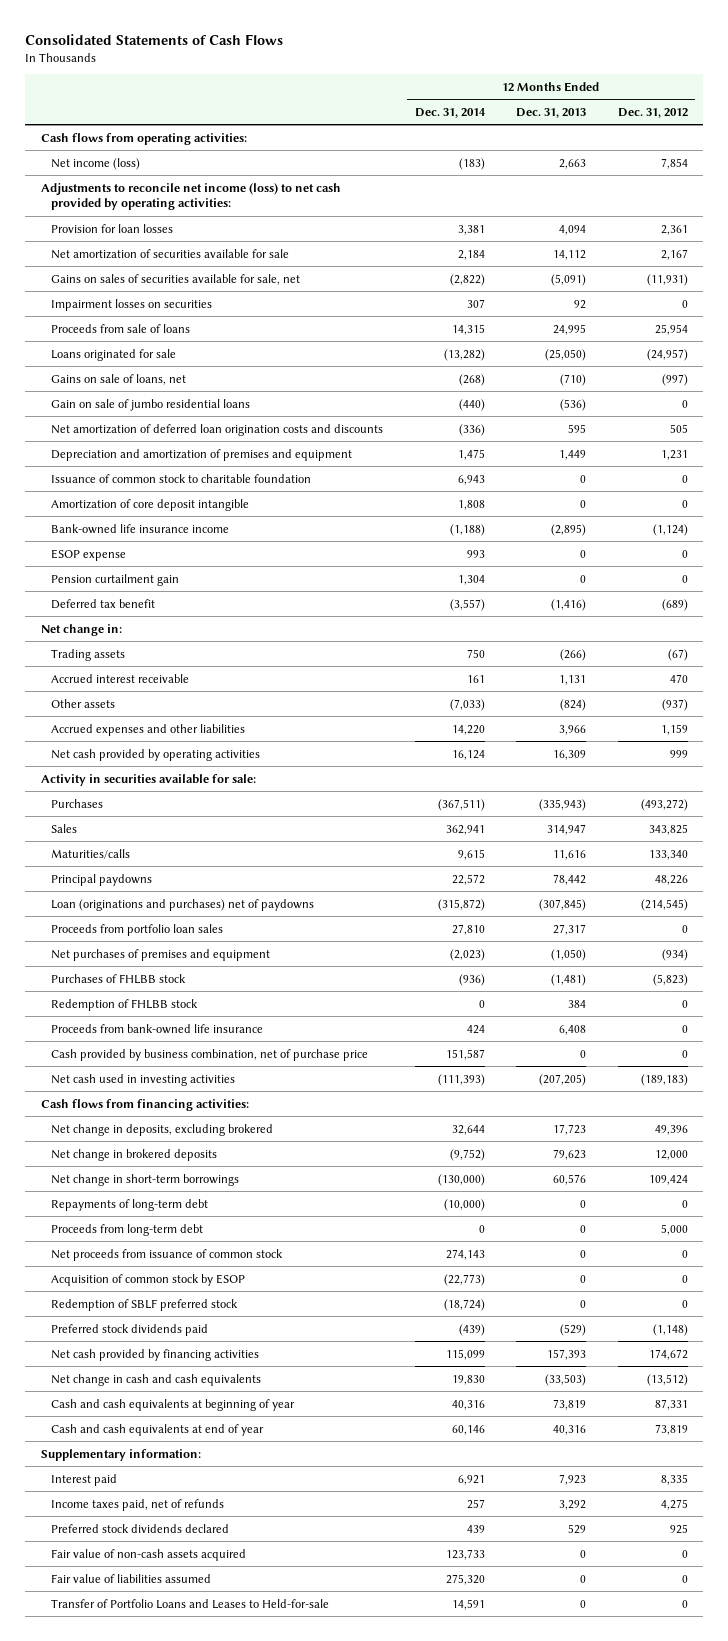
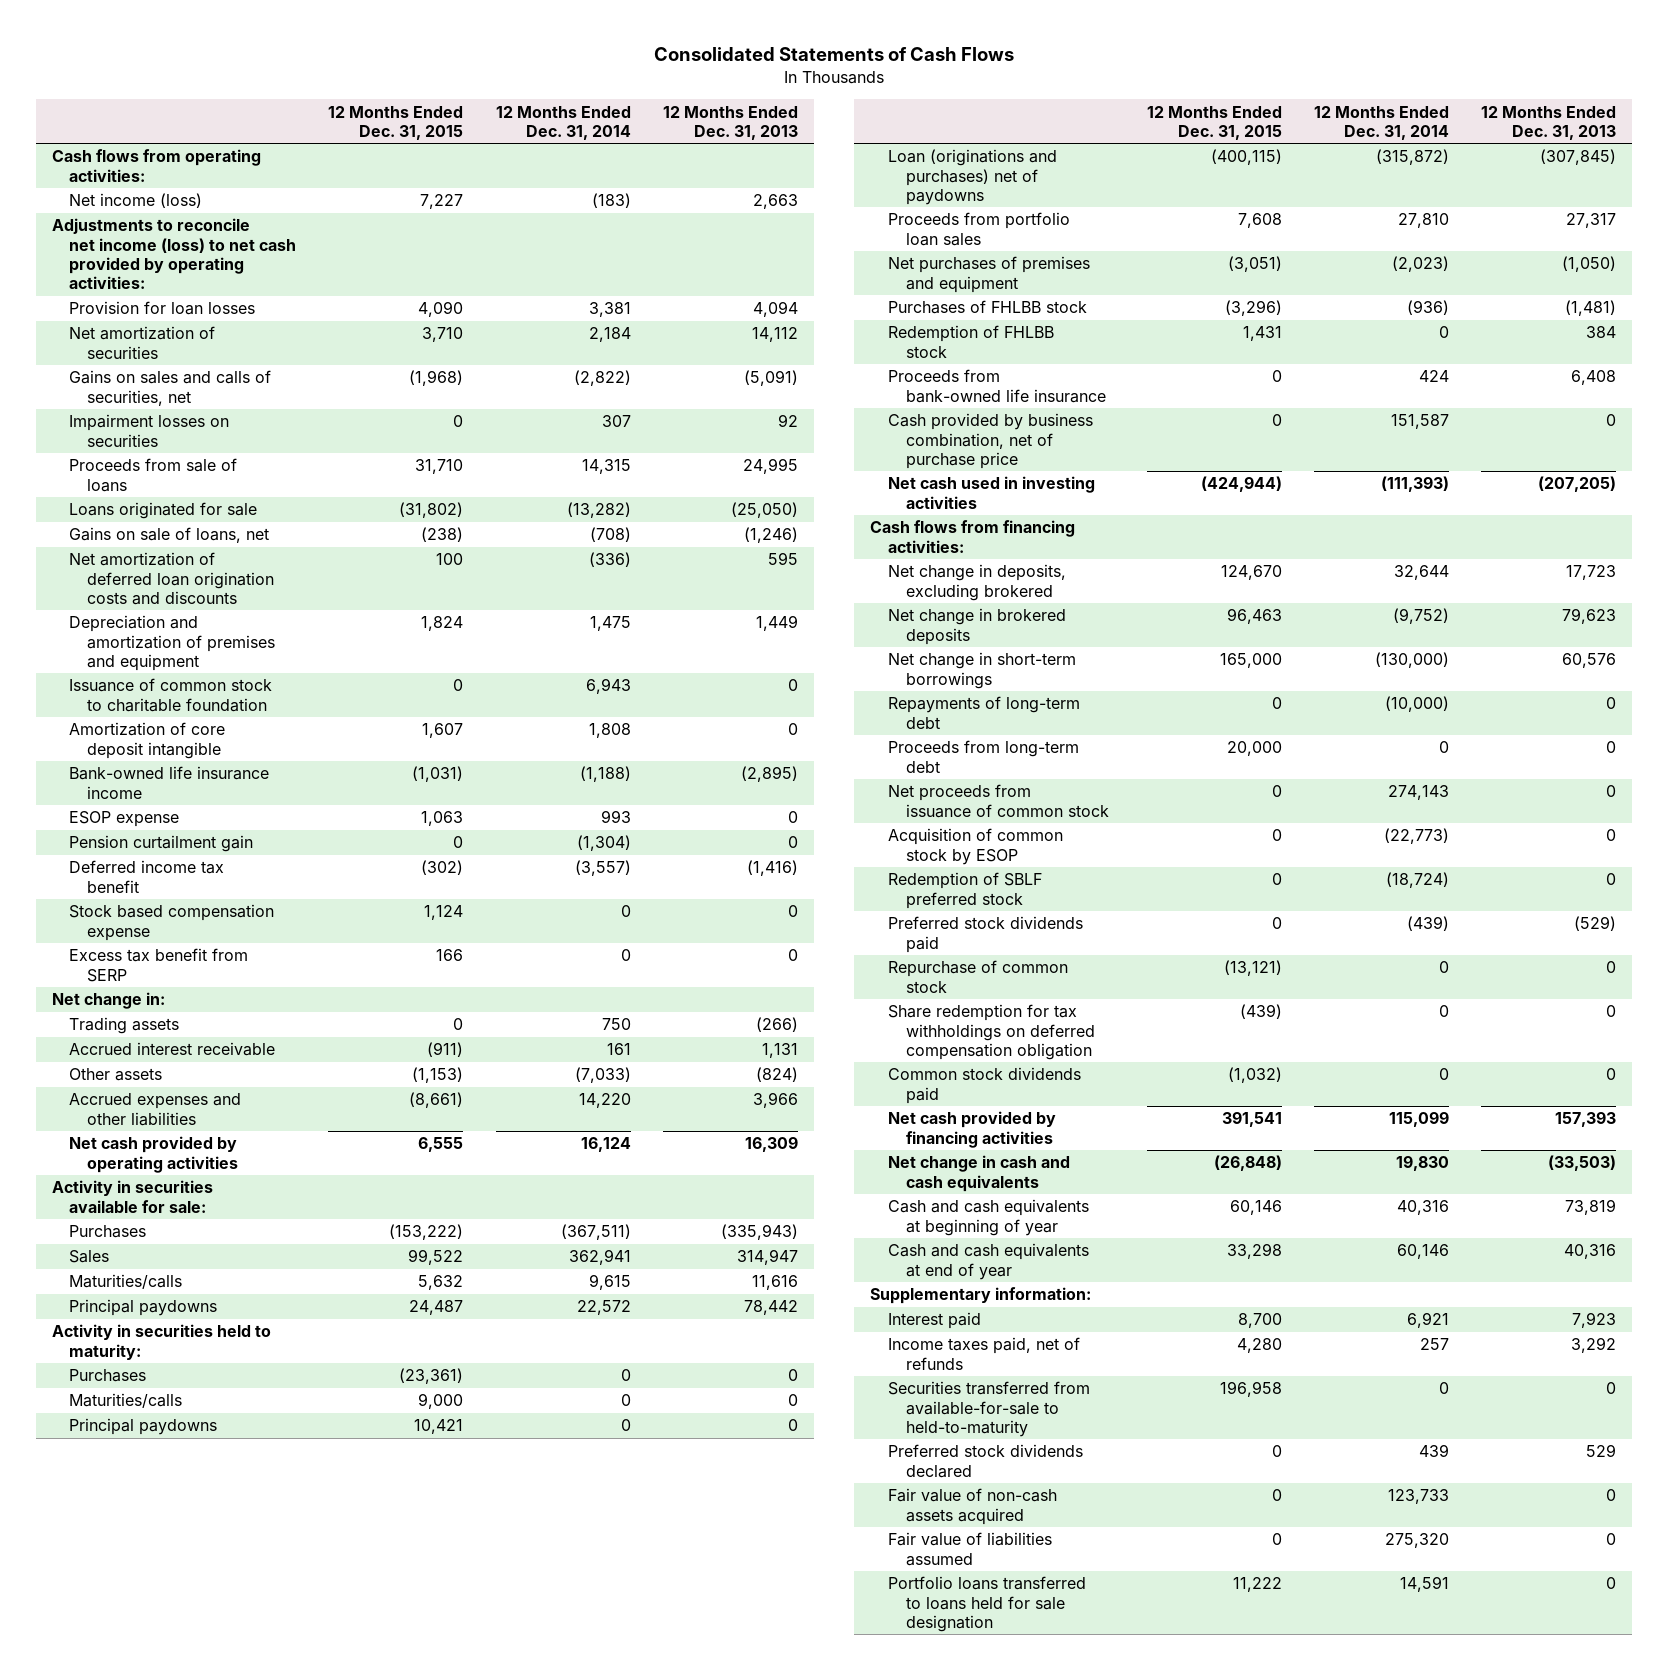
- | 12 Months Ended Dec. 31, 2014 | 12 Months Ended Dec. 31, 2013 | 12 Months Ended Dec. 31, 2012
+ | 12 Months Ended Dec. 31, 2015 | 12 Months Ended Dec. 31, 2014 | 12 Months Ended Dec. 31, 2013
- Net amortization of securities available for sale | 2,184 | 14,112 | 2,167
- Gains on sales of securities available for sale, net | (2,822) | (5,091) | (11,931)
+ Net amortization of securities | 3,710 | 2,184 | 14,112
+ Gains on sales and calls of securities, net | (1,968) | (2,822) | (5,091)
- Gains on sale of loans, net | (268) | (710) | (997)
- Gain on sale of jumbo residential loans | (440) | (536) | 0
+ Gains on sale of loans, net | (238) | (708) | (1,246)
- Pension curtailment gain | 1,304 | 0 | 0
- Deferred tax benefit | (3,557) | (1,416) | (689)
+ Pension curtailment gain | 0 | (1,304) | 0
+ Deferred income tax benefit | (302) | (3,557) | (1,416)
+ Stock based compensation expense | 1,124 | 0 | 0
+ Excess tax benefit from SERP | 166 | 0 | 0
+ Activity in securities held to maturity:
+ Purchases | (23,361) | 0 | 0
+ Maturities/calls | 9,000 | 0 | 0
+ Principal paydowns | 10,421 | 0 | 0
+ Repurchase of common stock | (13,121) | 0 | 0
+ Share redemption for tax withholdings on deferred compensation obligation | (439) | 0 | 0
+ Common stock dividends paid | (1,032) | 0 | 0
+ Securities transferred from available-for-sale to held-to-maturity | 196,958 | 0 | 0
- Transfer of Portfolio Loans and Leases to Held-for-sale | 14,591 | 0 | 0
+ Portfolio loans transferred to loans held for sale designation | 11,222 | 14,591 | 0

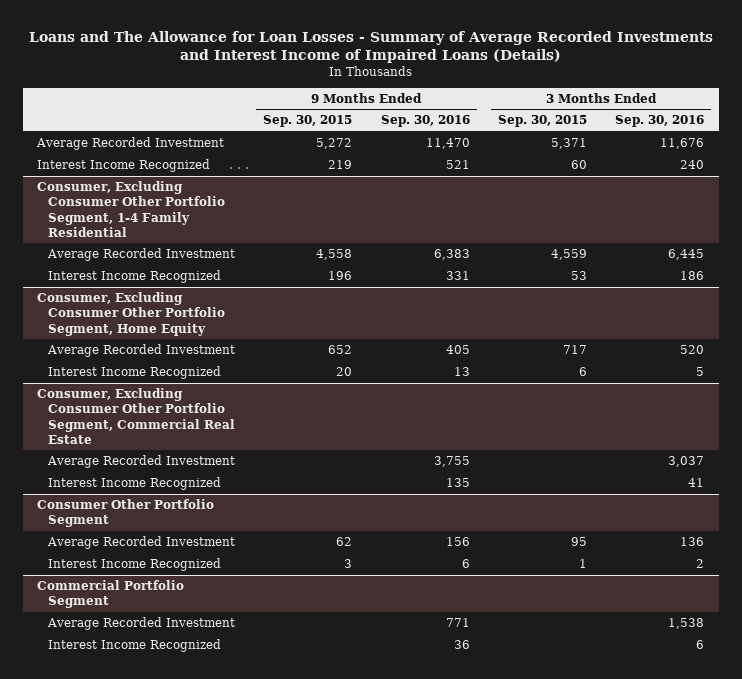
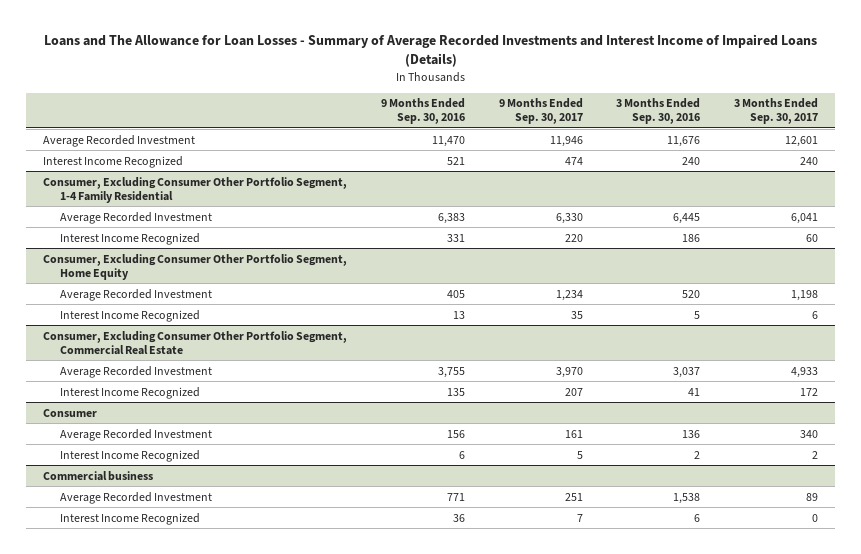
- | 9 Months Ended Sep. 30, 2015 | 9 Months Ended Sep. 30, 2016 | 3 Months Ended Sep. 30, 2015 | 3 Months Ended Sep. 30, 2016
+ | 9 Months Ended Sep. 30, 2016 | 9 Months Ended Sep. 30, 2017 | 3 Months Ended Sep. 30, 2016 | 3 Months Ended Sep. 30, 2017
- Consumer Other Portfolio Segment
+ Consumer
- Commercial Portfolio Segment
+ Commercial business

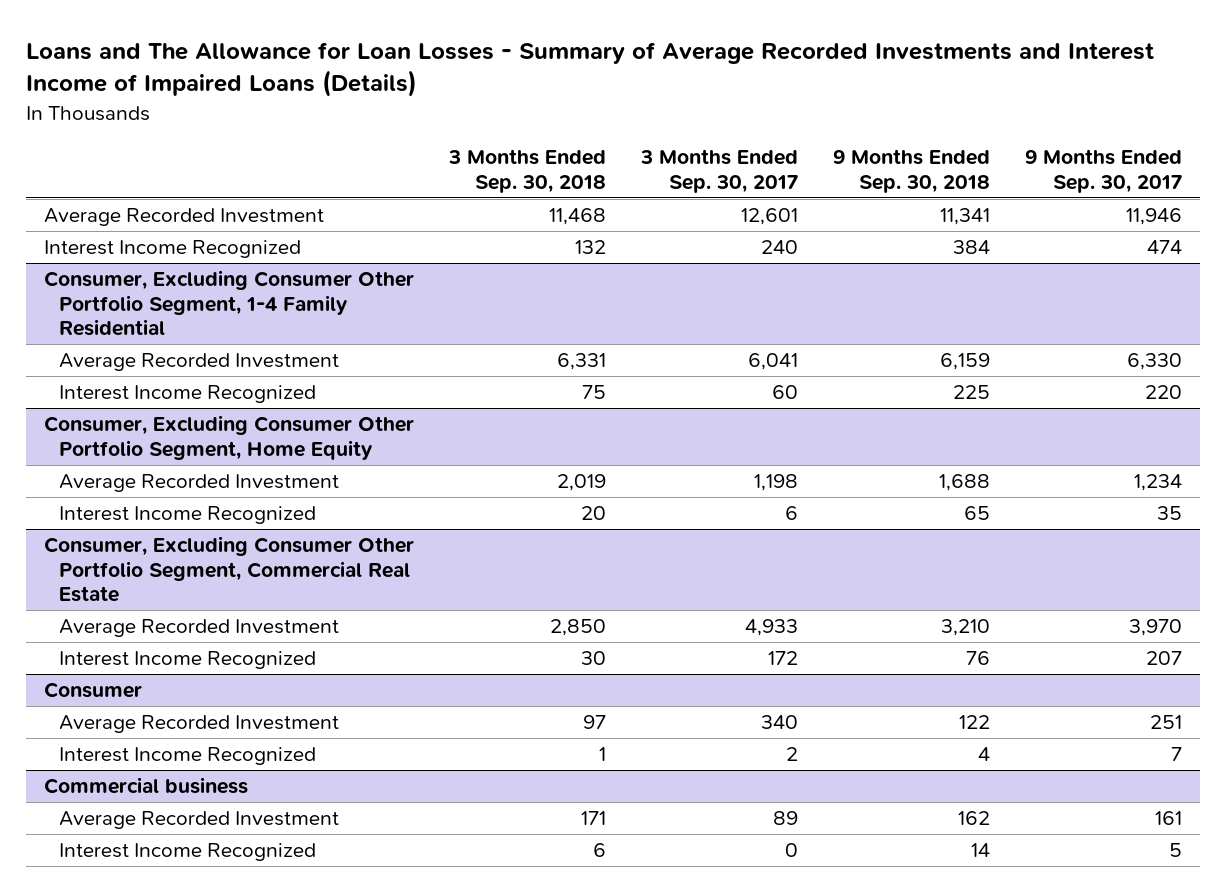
- | 9 Months Ended Sep. 30, 2016 | 9 Months Ended Sep. 30, 2017 | 3 Months Ended Sep. 30, 2016 | 3 Months Ended Sep. 30, 2017
+ | 3 Months Ended Sep. 30, 2018 | 3 Months Ended Sep. 30, 2017 | 9 Months Ended Sep. 30, 2018 | 9 Months Ended Sep. 30, 2017
@ Consumer
- Average Recorded Investment | 156 | 161 | 136 | 340
- Interest Income Recognized | 6 | 5 | 2 | 2
+ Average Recorded Investment | 97 | 340 | 122 | 251
+ Interest Income Recognized | 1 | 2 | 4 | 7
@ Commercial business
- Average Recorded Investment | 771 | 251 | 1,538 | 89
- Interest Income Recognized | 36 | 7 | 6 | 0
+ Average Recorded Investment | 171 | 89 | 162 | 161
+ Interest Income Recognized | 6 | 0 | 14 | 5

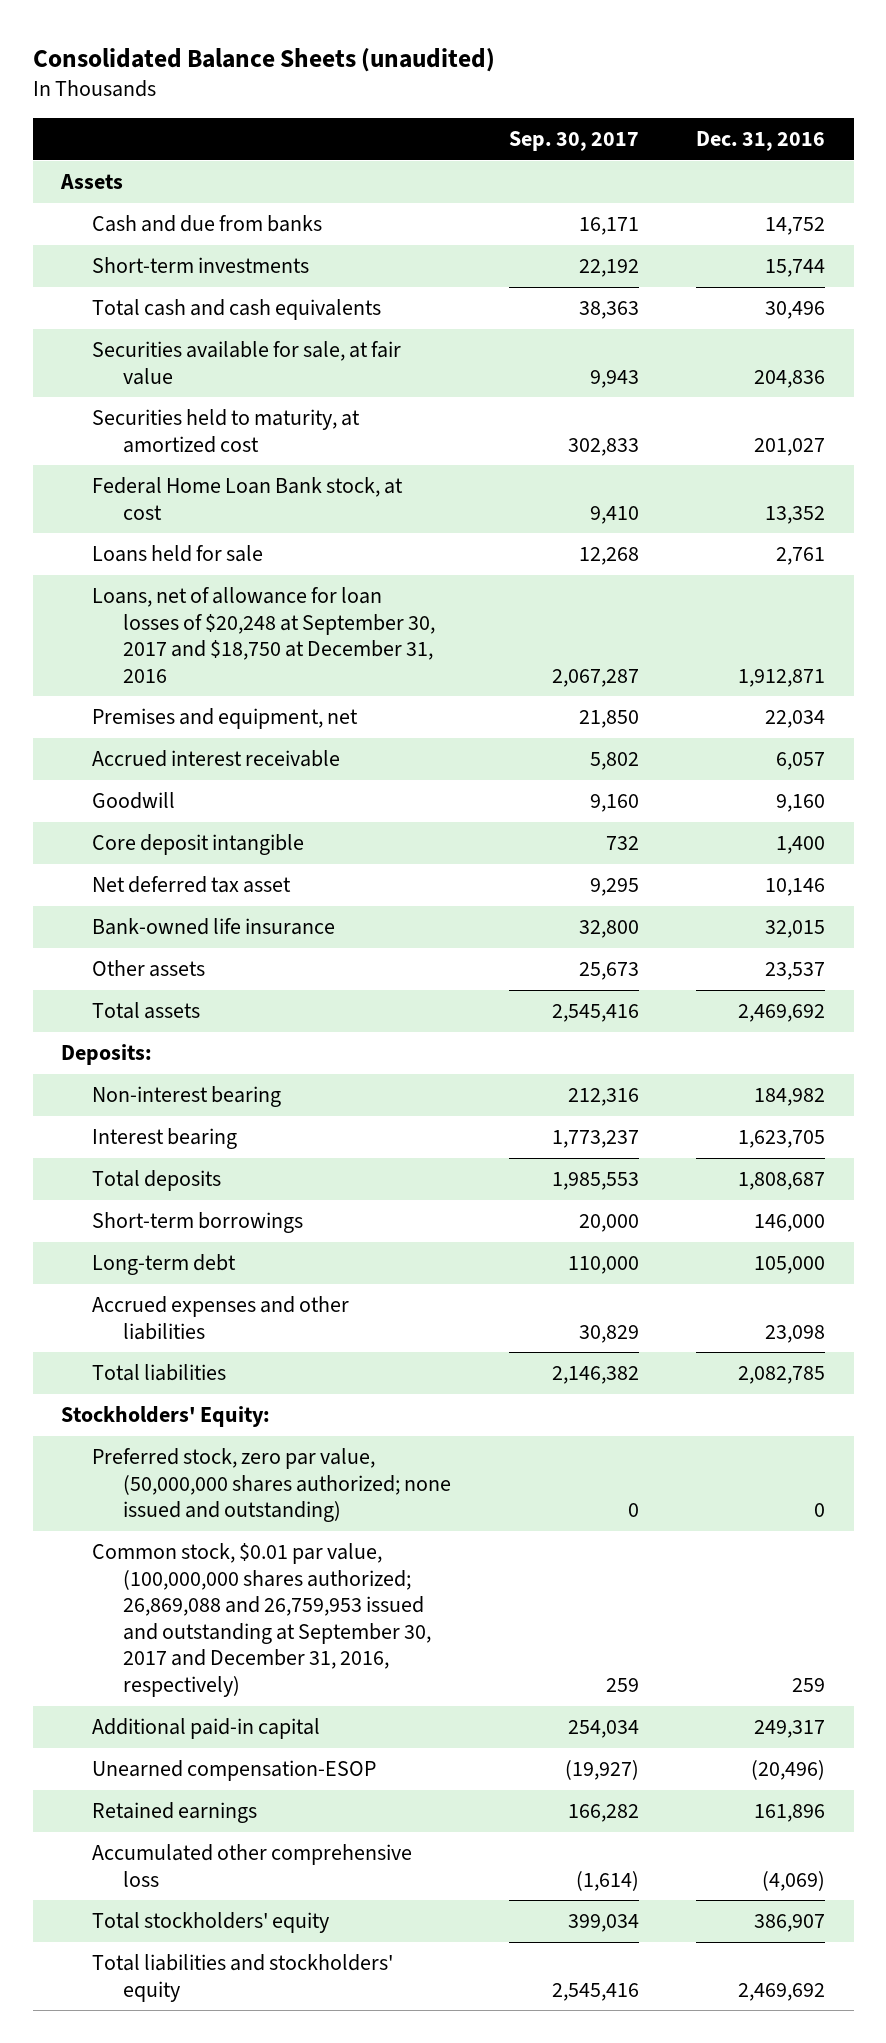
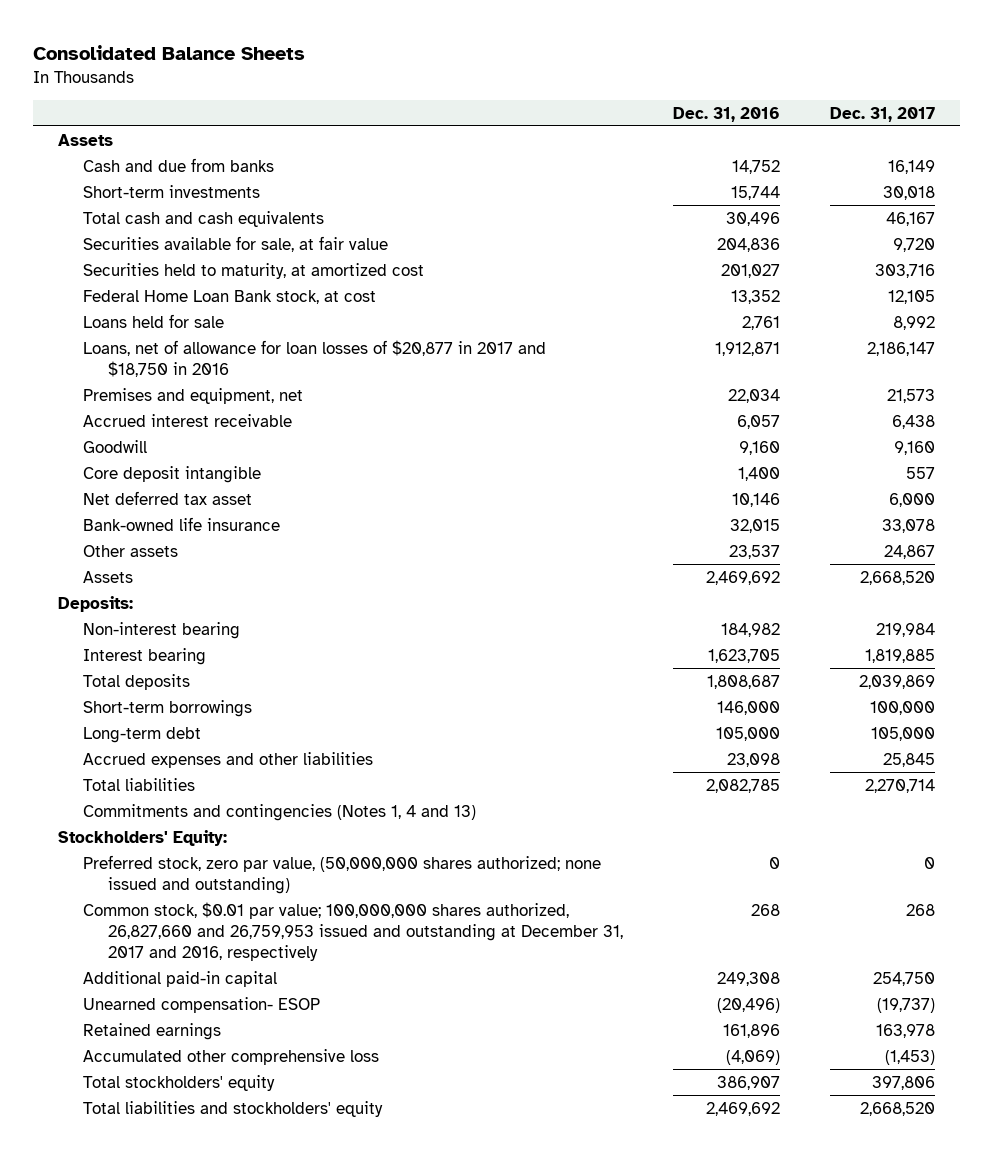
- Consolidated Balance Sheets (unaudited)
+ Consolidated Balance Sheets
- | Sep. 30, 2017 | Dec. 31, 2016
+ | Dec. 31, 2016 | Dec. 31, 2017
- Loans, net of allowance for loan losses of $20,248 at September 30, 2017 and $18,750 at December 31, 2016 | 2,067,287 | 1,912,871
+ Loans, net of allowance for loan losses of $20,877 in 2017 and $18,750 in 2016 | 1,912,871 | 2,186,147
- Total assets | 2,545,416 | 2,469,692
+ Assets | 2,469,692 | 2,668,520
+ Commitments and contingencies (Notes 1, 4 and 13)
- Common stock, $0.01 par value, (100,000,000 shares authorized; 26,869,088 and 26,759,953 issued and outstanding at September 30, 2017 and December 31, 2016, respectively) | 259 | 259
- Additional paid-in capital | 254,034 | 249,317
- Unearned compensation-ESOP | (19,927) | (20,496)
+ Common stock, $0.01 par value; 100,000,000 shares authorized, 26,827,660 and 26,759,953 issued and outstanding at December 31, 2017 and 2016, respectively | 268 | 268
+ Additional paid-in capital | 249,308 | 254,750
+ Unearned compensation- ESOP | (20,496) | (19,737)

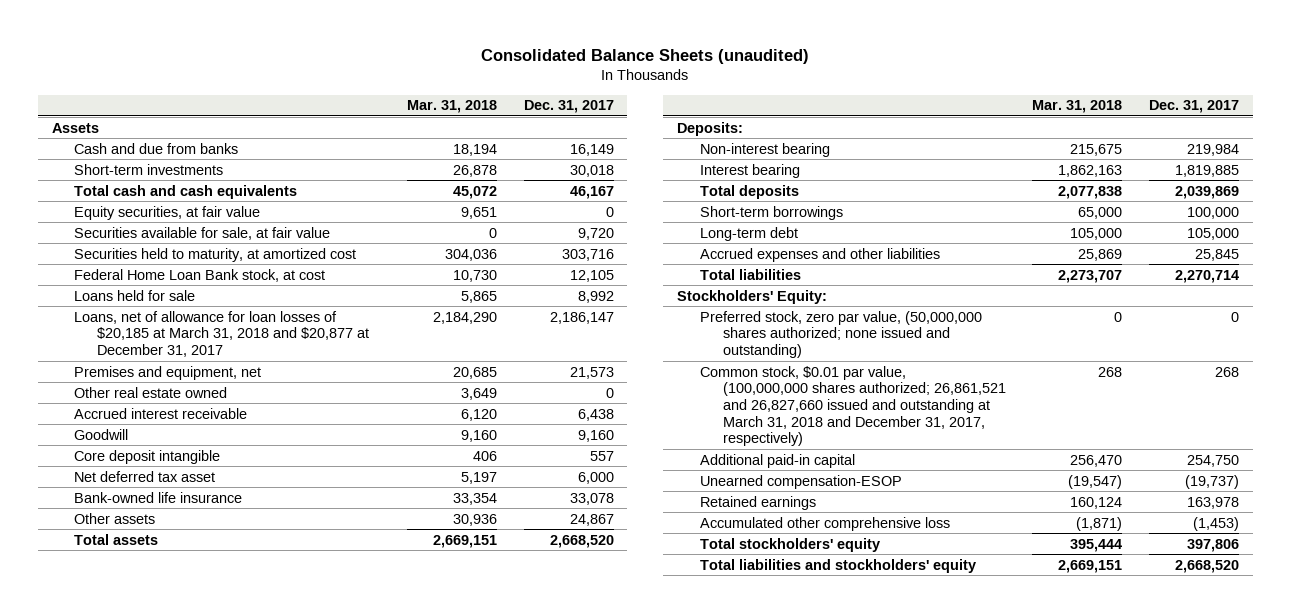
- Consolidated Balance Sheets
+ Consolidated Balance Sheets (unaudited)
- | Dec. 31, 2016 | Dec. 31, 2017
+ | Mar. 31, 2018 | Dec. 31, 2017
+ Equity securities, at fair value | 9,651 | 0
- Loans, net of allowance for loan losses of $20,877 in 2017 and $18,750 in 2016 | 1,912,871 | 2,186,147
+ Loans, net of allowance for loan losses of $20,185 at March 31, 2018 and $20,877 at December 31, 2017 | 2,184,290 | 2,186,147
+ Other real estate owned | 3,649 | 0
- Assets | 2,469,692 | 2,668,520
+ Total assets | 2,669,151 | 2,668,520
- Commitments and contingencies (Notes 1, 4 and 13)
- Common stock, $0.01 par value; 100,000,000 shares authorized, 26,827,660 and 26,759,953 issued and outstanding at December 31, 2017 and 2016, respectively | 268 | 268
+ Common stock, $0.01 par value, (100,000,000 shares authorized; 26,861,521 and 26,827,660 issued and outstanding at March 31, 2018 and December 31, 2017, respectively) | 268 | 268
- Unearned compensation- ESOP | (20,496) | (19,737)
+ Unearned compensation-ESOP | (19,547) | (19,737)

